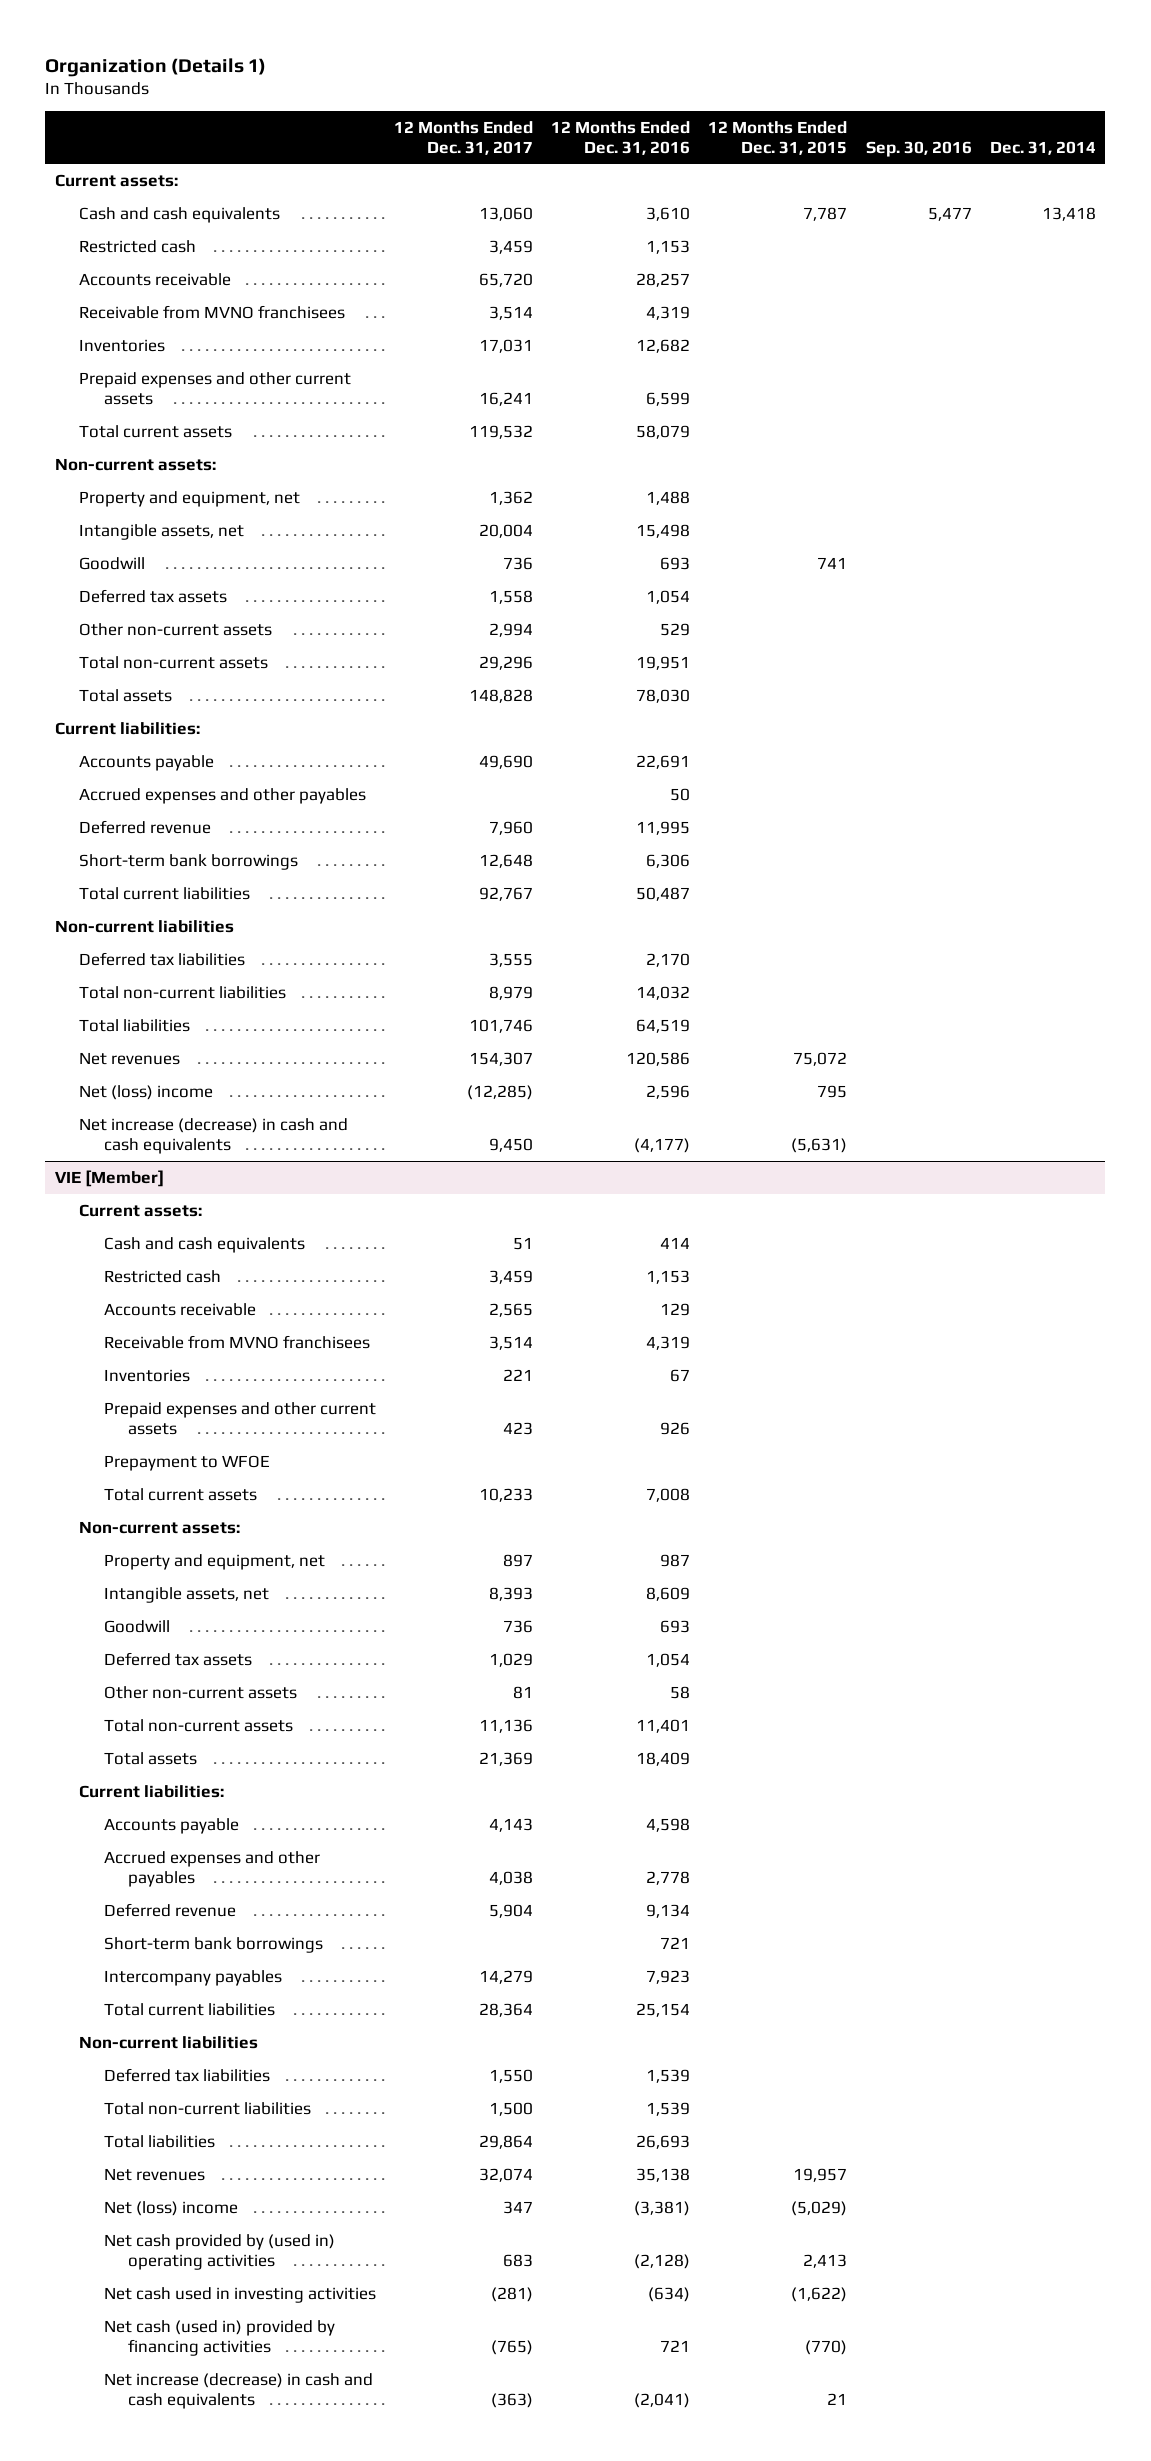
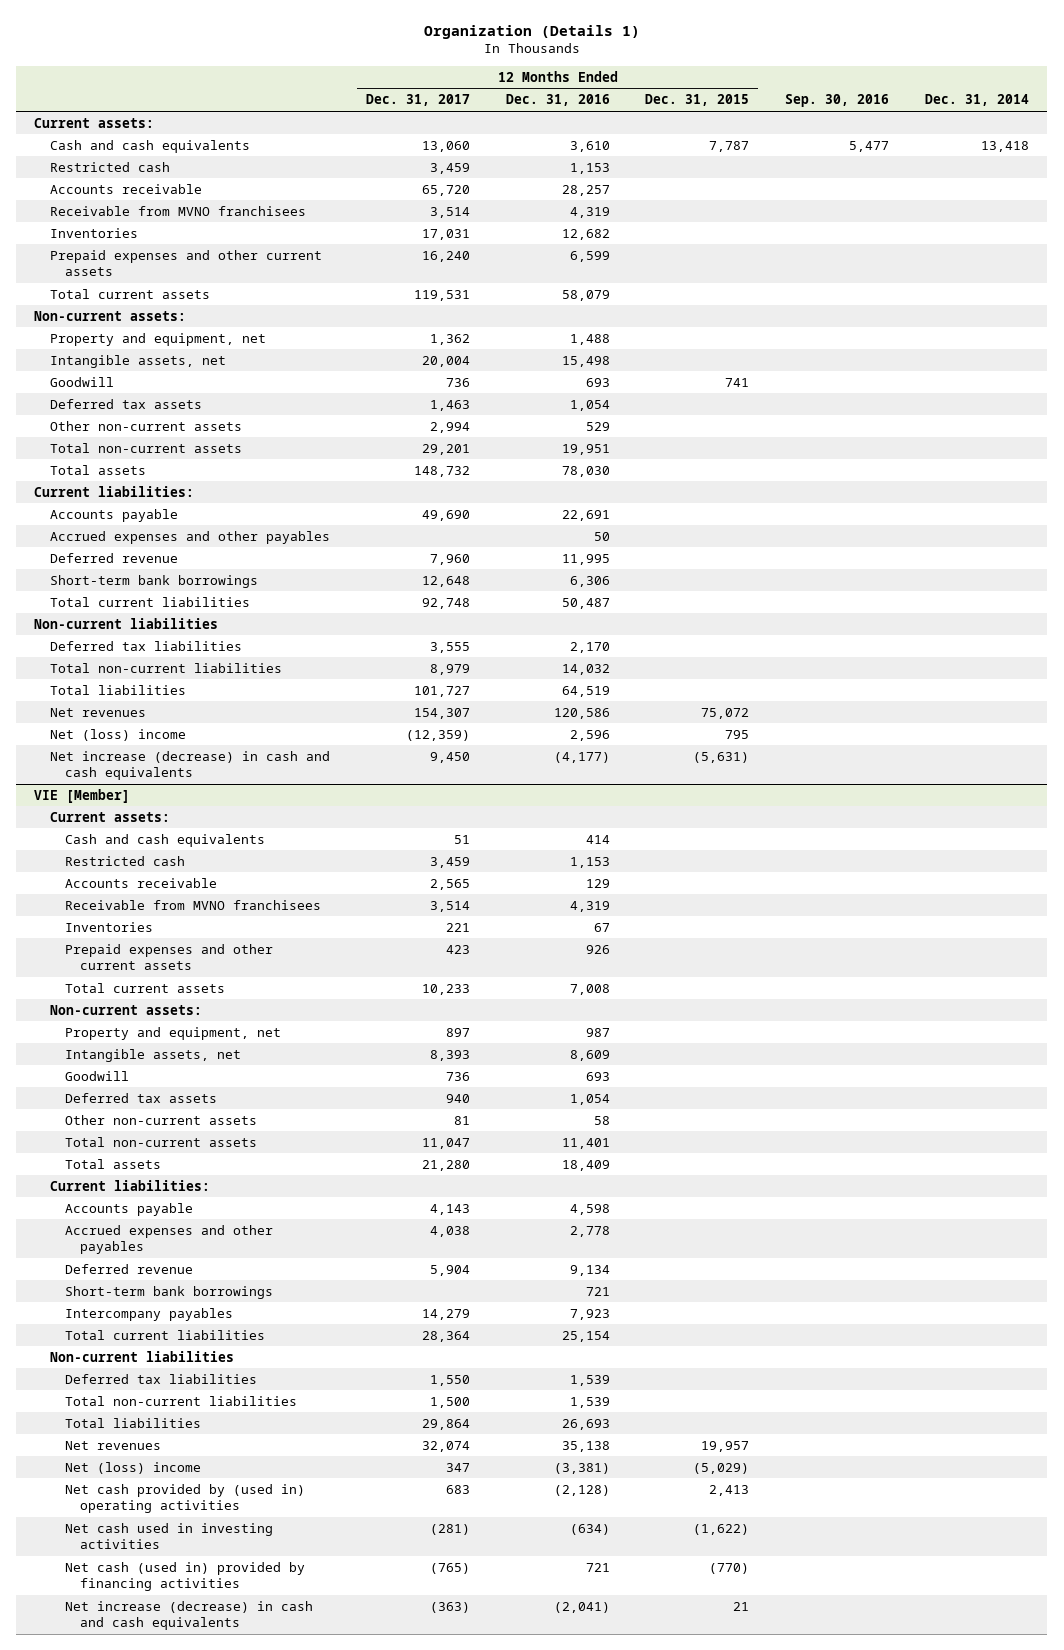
- Prepaid expenses and other current assets | 16,241 | 6,599 | | |
- Total current assets | 119,532 | 58,079 | | |
+ Prepaid expenses and other current assets | 16,240 | 6,599 | | |
+ Total current assets | 119,531 | 58,079 | | |
- Deferred tax assets | 1,558 | 1,054 | | |
+ Deferred tax assets | 1,463 | 1,054 | | |
- Total non-current assets | 29,296 | 19,951 | | |
- Total assets | 148,828 | 78,030 | | |
+ Total non-current assets | 29,201 | 19,951 | | |
+ Total assets | 148,732 | 78,030 | | |
- Total current liabilities | 92,767 | 50,487 | | |
+ Total current liabilities | 92,748 | 50,487 | | |
- Total liabilities | 101,746 | 64,519 | | |
+ Total liabilities | 101,727 | 64,519 | | |
- Net (loss) income | (12,285) | 2,596 | 795 | |
+ Net (loss) income | (12,359) | 2,596 | 795 | |
@ VIE [Member]
- Prepayment to WFOE
- Deferred tax assets | 1,029 | 1,054 | | |
+ Deferred tax assets | 940 | 1,054 | | |
- Total non-current assets | 11,136 | 11,401 | | |
- Total assets | 21,369 | 18,409 | | |
+ Total non-current assets | 11,047 | 11,401 | | |
+ Total assets | 21,280 | 18,409 | | |

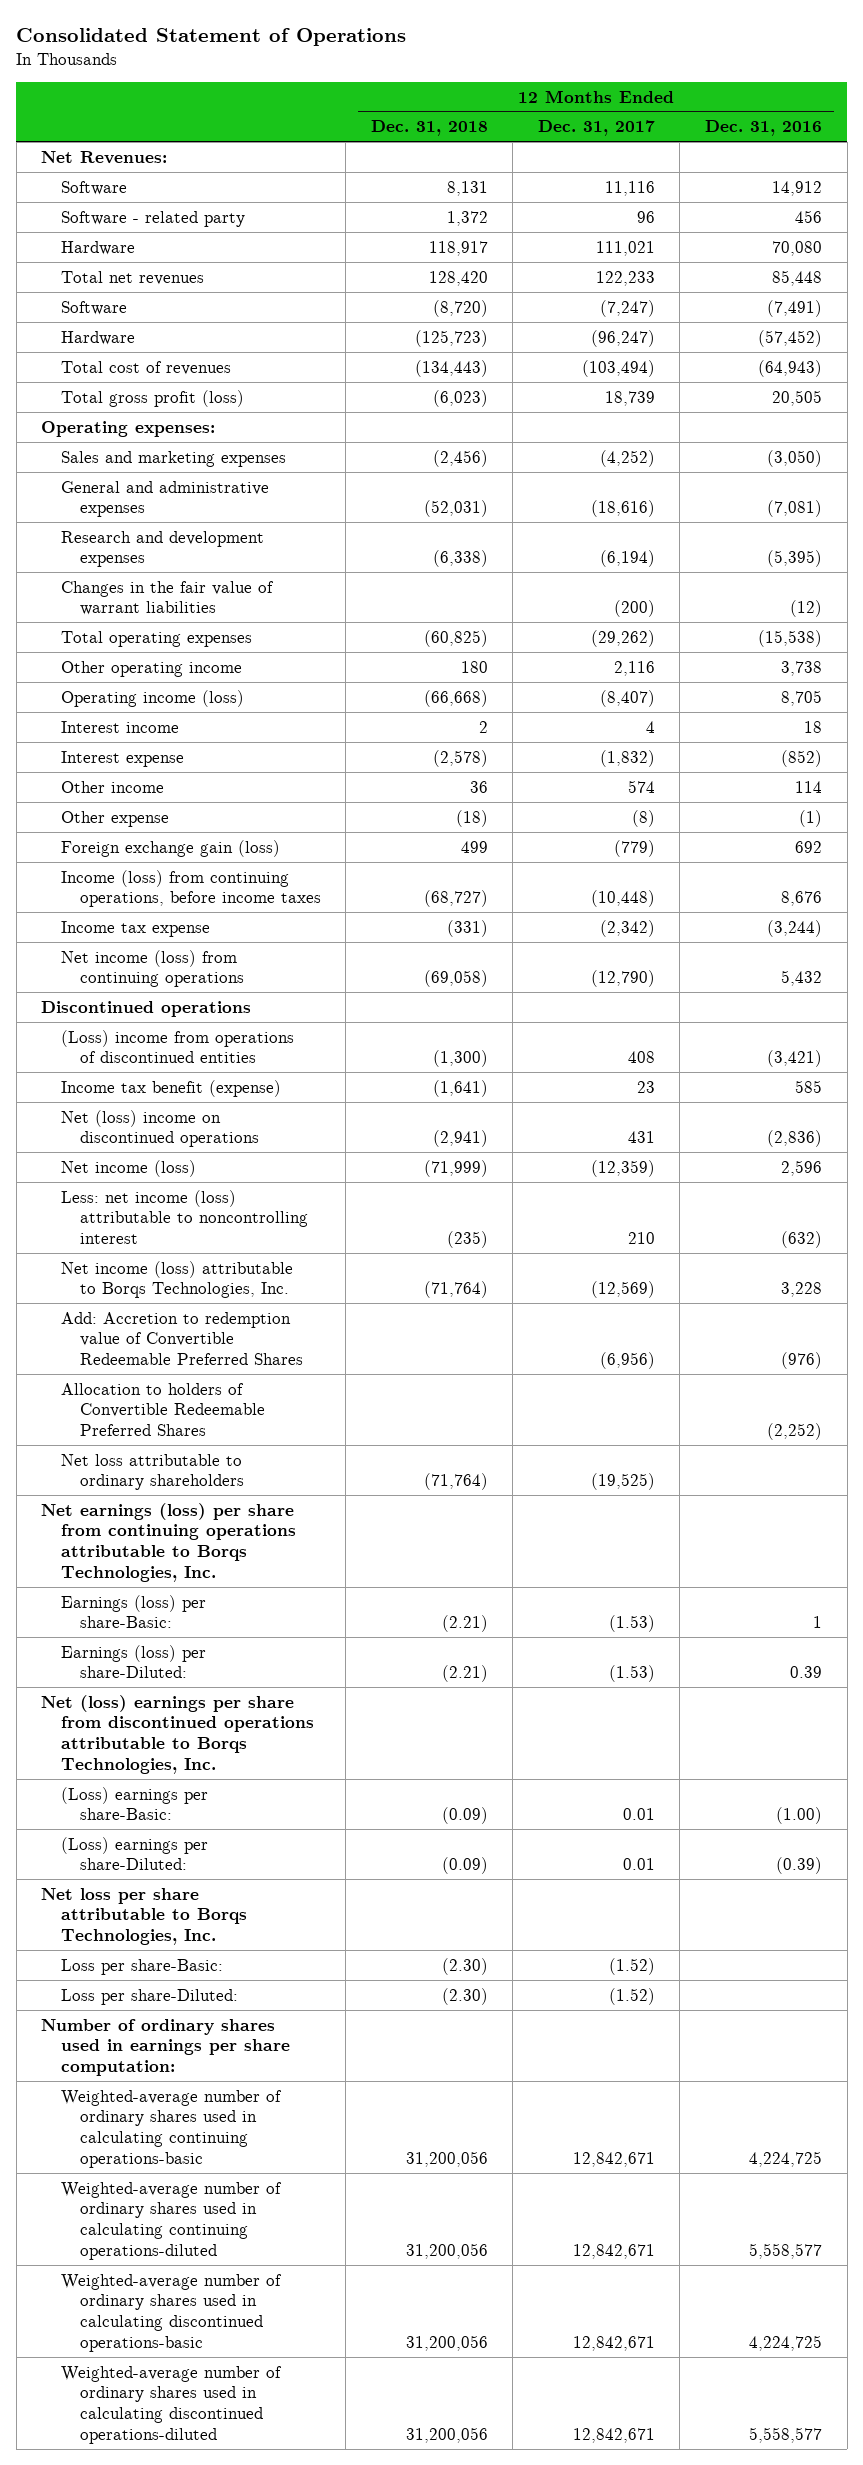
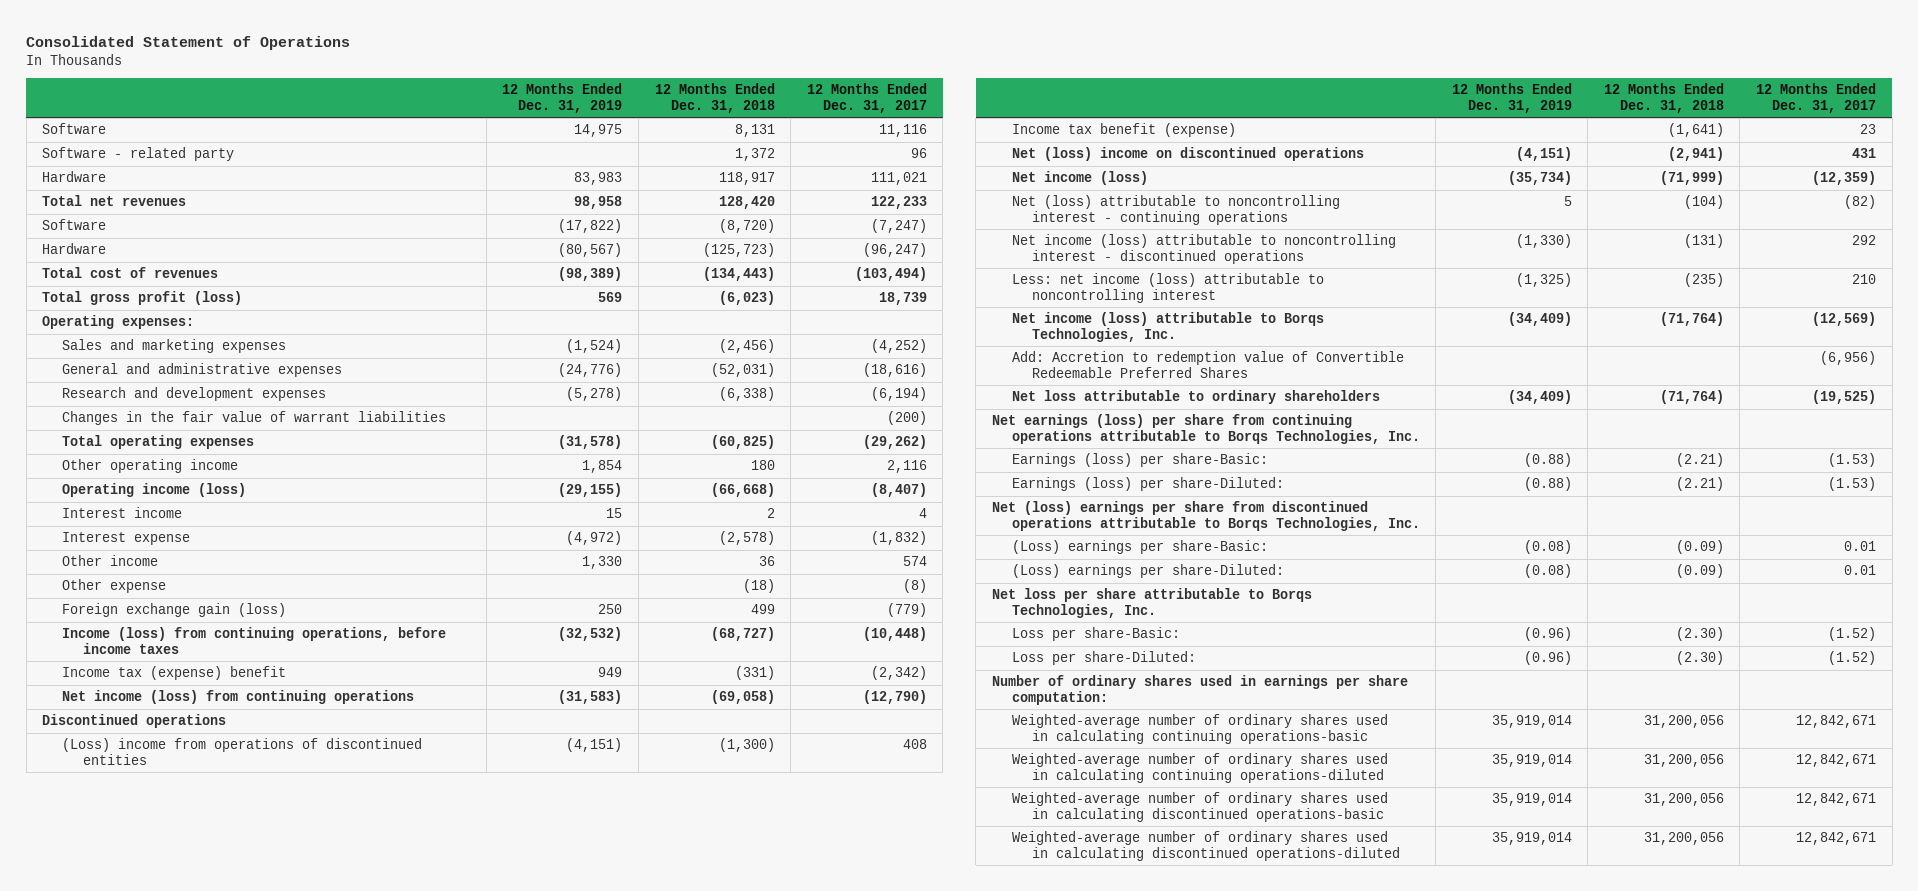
- | 12 Months Ended Dec. 31, 2018 | 12 Months Ended Dec. 31, 2017 | 12 Months Ended Dec. 31, 2016
+ | 12 Months Ended Dec. 31, 2019 | 12 Months Ended Dec. 31, 2018 | 12 Months Ended Dec. 31, 2017
- Net Revenues:
- Income tax expense | (331) | (2,342) | (3,244)
+ Income tax (expense) benefit | 949 | (331) | (2,342)
+ Net (loss) attributable to noncontrolling interest - continuing operations | 5 | (104) | (82)
+ Net income (loss) attributable to noncontrolling interest - discontinued operations | (1,330) | (131) | 292
- Allocation to holders of Convertible Redeemable Preferred Shares | | | (2,252)

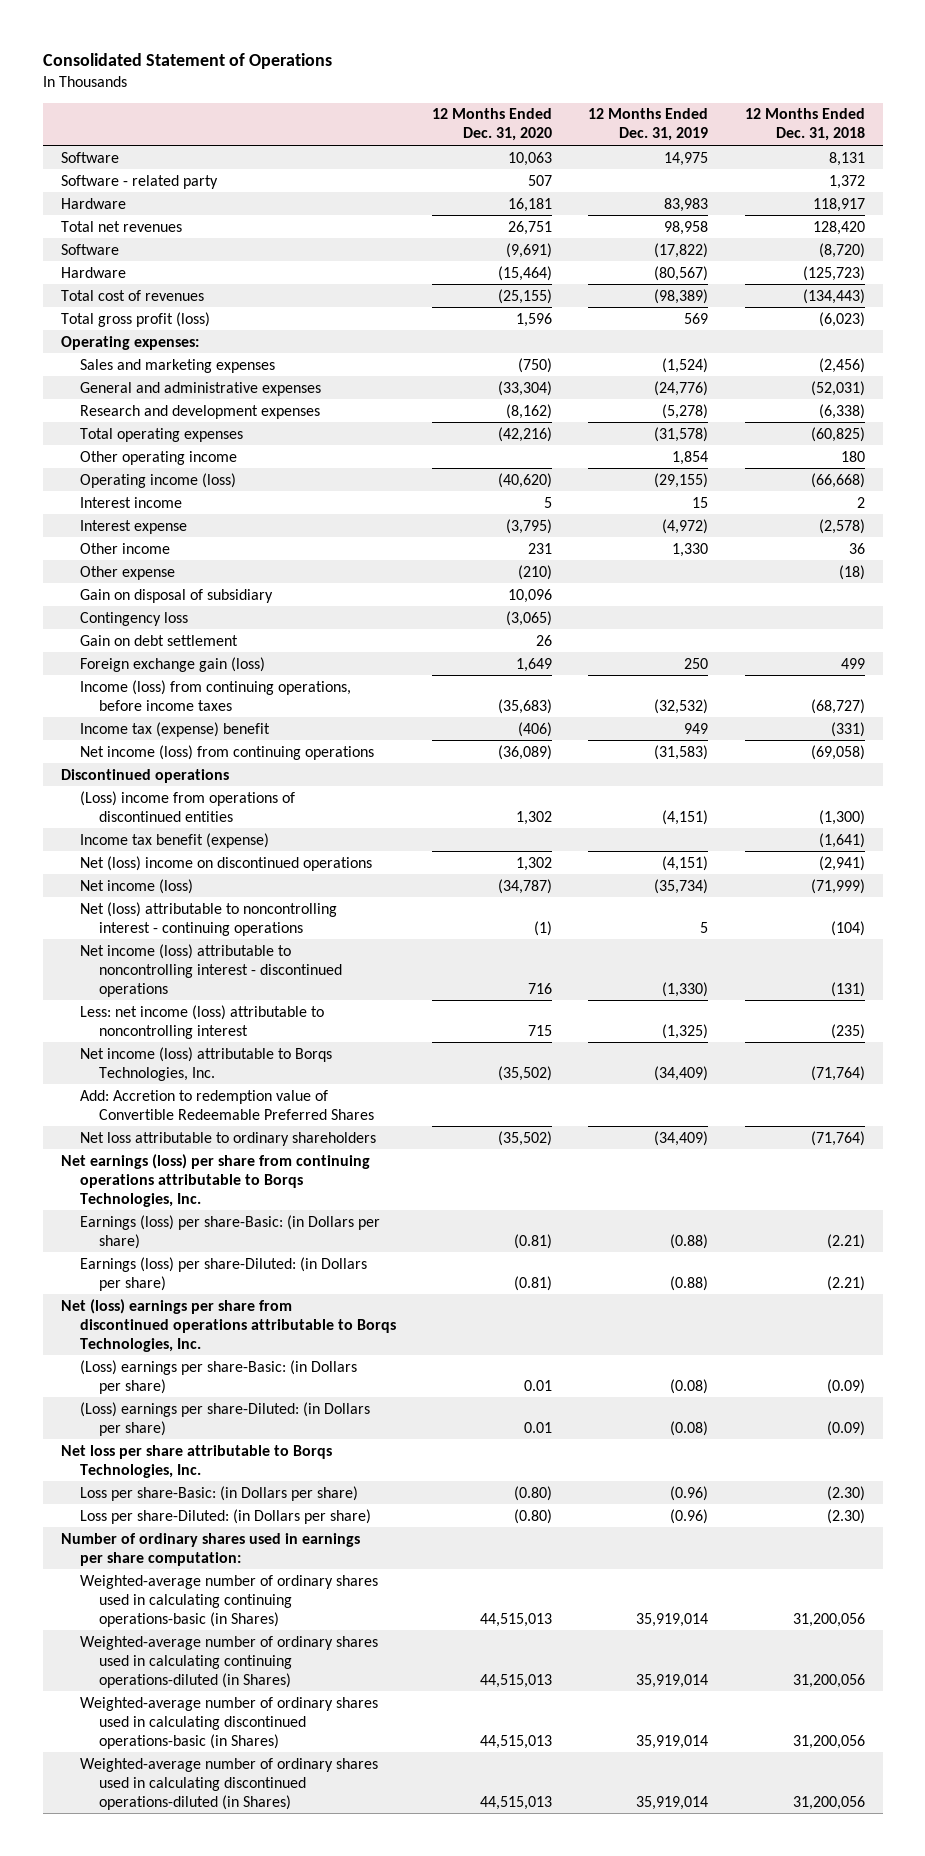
- | 12 Months Ended Dec. 31, 2019 | 12 Months Ended Dec. 31, 2018 | 12 Months Ended Dec. 31, 2017
+ | 12 Months Ended Dec. 31, 2020 | 12 Months Ended Dec. 31, 2019 | 12 Months Ended Dec. 31, 2018
- Changes in the fair value of warrant liabilities | | | (200)
+ Gain on disposal of subsidiary | 10,096 | |
+ Contingency loss | (3,065) | |
+ Gain on debt settlement | 26 | |
- Earnings (loss) per share-Basic: | (0.88) | (2.21) | (1.53)
- Earnings (loss) per share-Diluted: | (0.88) | (2.21) | (1.53)
+ Earnings (loss) per share-Basic: (in Dollars per share) | (0.81) | (0.88) | (2.21)
+ Earnings (loss) per share-Diluted: (in Dollars per share) | (0.81) | (0.88) | (2.21)
- (Loss) earnings per share-Basic: | (0.08) | (0.09) | 0.01
- (Loss) earnings per share-Diluted: | (0.08) | (0.09) | 0.01
+ (Loss) earnings per share-Basic: (in Dollars per share) | 0.01 | (0.08) | (0.09)
+ (Loss) earnings per share-Diluted: (in Dollars per share) | 0.01 | (0.08) | (0.09)
- Loss per share-Basic: | (0.96) | (2.30) | (1.52)
- Loss per share-Diluted: | (0.96) | (2.30) | (1.52)
+ Loss per share-Basic: (in Dollars per share) | (0.80) | (0.96) | (2.30)
+ Loss per share-Diluted: (in Dollars per share) | (0.80) | (0.96) | (2.30)
- Weighted-average number of ordinary shares used in calculating continuing operations-basic | 35,919,014 | 31,200,056 | 12,842,671
- Weighted-average number of ordinary shares used in calculating continuing operations-diluted | 35,919,014 | 31,200,056 | 12,842,671
- Weighted-average number of ordinary shares used in calculating discontinued operations-basic | 35,919,014 | 31,200,056 | 12,842,671
- Weighted-average number of ordinary shares used in calculating discontinued operations-diluted | 35,919,014 | 31,200,056 | 12,842,671
+ Weighted-average number of ordinary shares used in calculating continuing operations-basic (in Shares) | 44,515,013 | 35,919,014 | 31,200,056
+ Weighted-average number of ordinary shares used in calculating continuing operations-diluted (in Shares) | 44,515,013 | 35,919,014 | 31,200,056
+ Weighted-average number of ordinary shares used in calculating discontinued operations-basic (in Shares) | 44,515,013 | 35,919,014 | 31,200,056
+ Weighted-average number of ordinary shares used in calculating discontinued operations-diluted (in Shares) | 44,515,013 | 35,919,014 | 31,200,056

